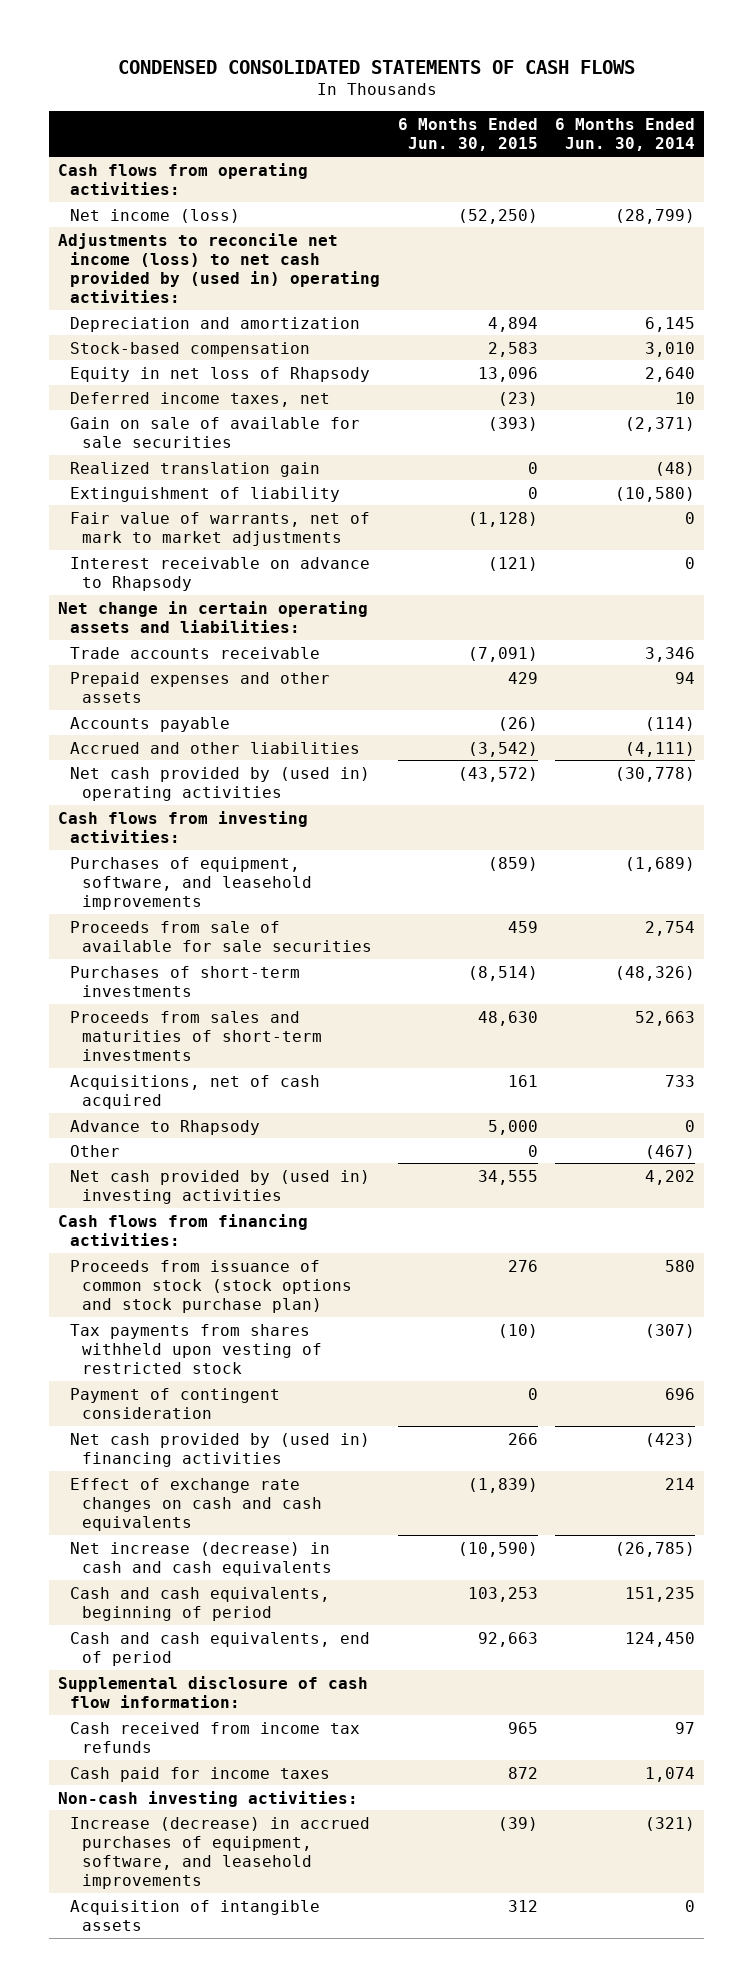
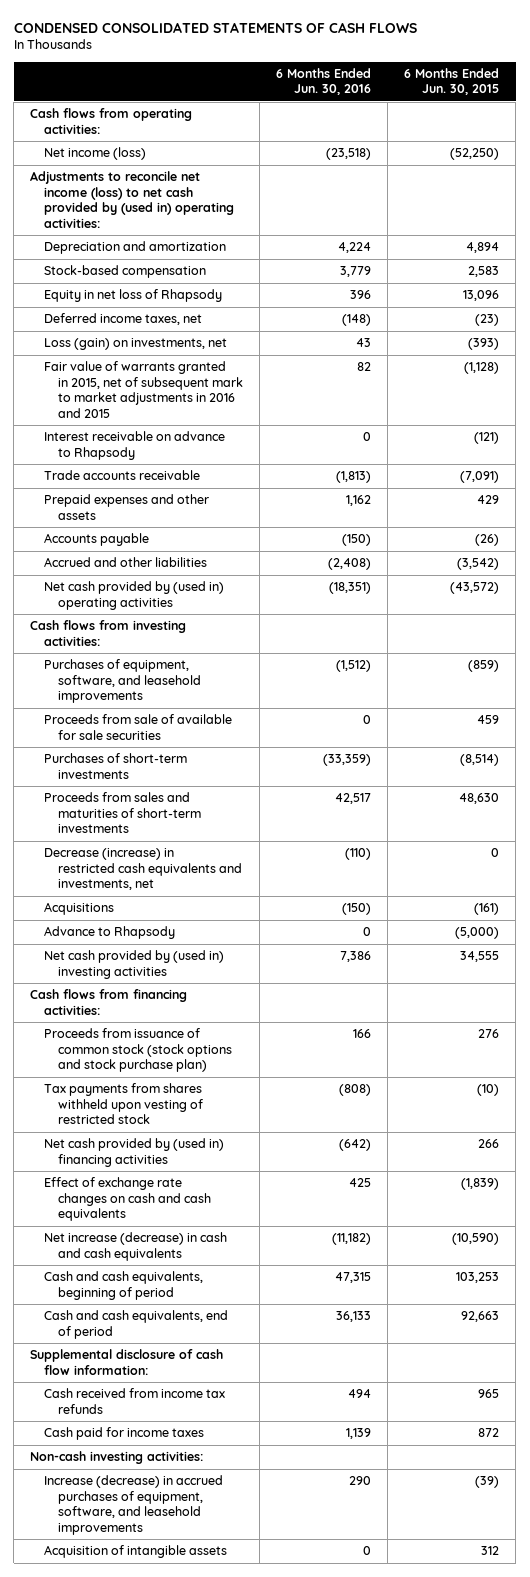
- | 6 Months Ended Jun. 30, 2015 | 6 Months Ended Jun. 30, 2014
+ | 6 Months Ended Jun. 30, 2016 | 6 Months Ended Jun. 30, 2015
- Gain on sale of available for sale securities | (393) | (2,371)
- Realized translation gain | 0 | (48)
- Extinguishment of liability | 0 | (10,580)
- Fair value of warrants, net of mark to market adjustments | (1,128) | 0
+ Loss (gain) on investments, net | 43 | (393)
+ Fair value of warrants granted in 2015, net of subsequent mark to market adjustments in 2016 and 2015 | 82 | (1,128)
- Net change in certain operating assets and liabilities:
- Acquisitions, net of cash acquired | 161 | 733
- Advance to Rhapsody | 5,000 | 0
- Other | 0 | (467)
+ Decrease (increase) in restricted cash equivalents and investments, net | (110) | 0
+ Acquisitions | (150) | (161)
+ Advance to Rhapsody | 0 | (5,000)
- Payment of contingent consideration | 0 | 696

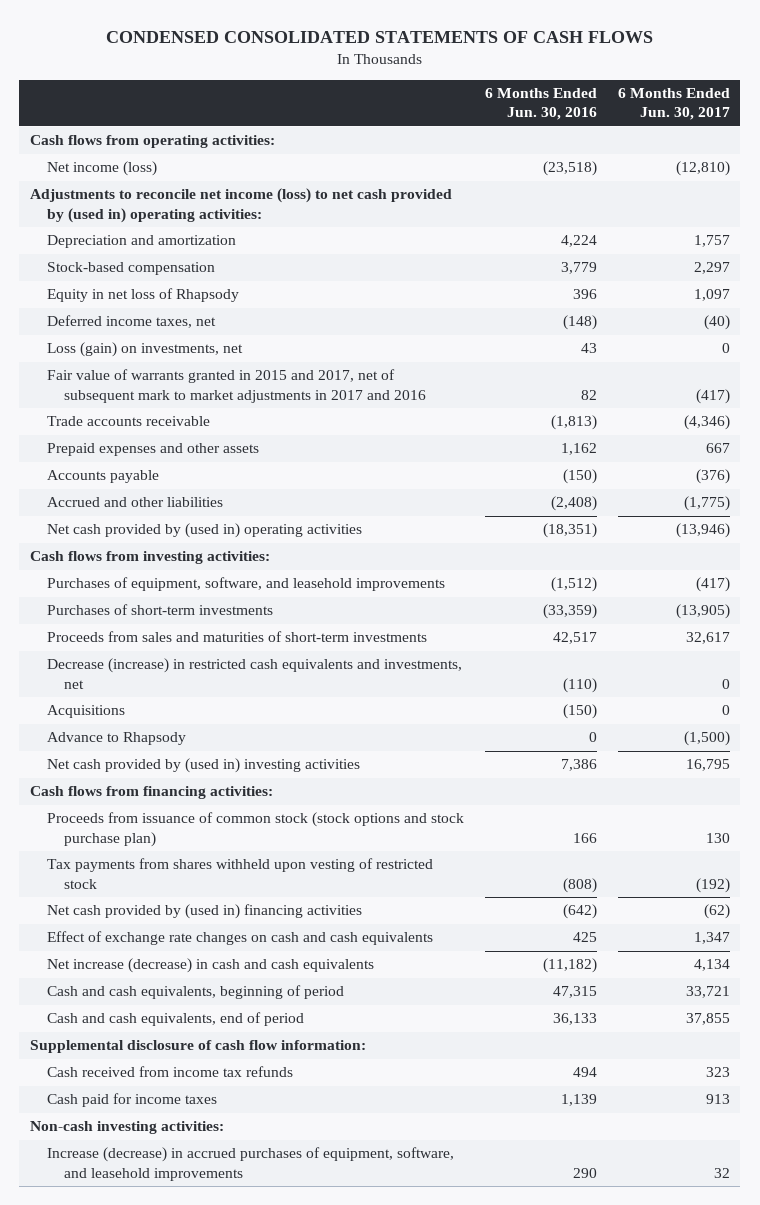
- | 6 Months Ended Jun. 30, 2016 | 6 Months Ended Jun. 30, 2015
+ | 6 Months Ended Jun. 30, 2016 | 6 Months Ended Jun. 30, 2017
- Fair value of warrants granted in 2015, net of subsequent mark to market adjustments in 2016 and 2015 | 82 | (1,128)
- Interest receivable on advance to Rhapsody | 0 | (121)
+ Fair value of warrants granted in 2015 and 2017, net of subsequent mark to market adjustments in 2017 and 2016 | 82 | (417)
- Proceeds from sale of available for sale securities | 0 | 459
- Acquisition of intangible assets | 0 | 312

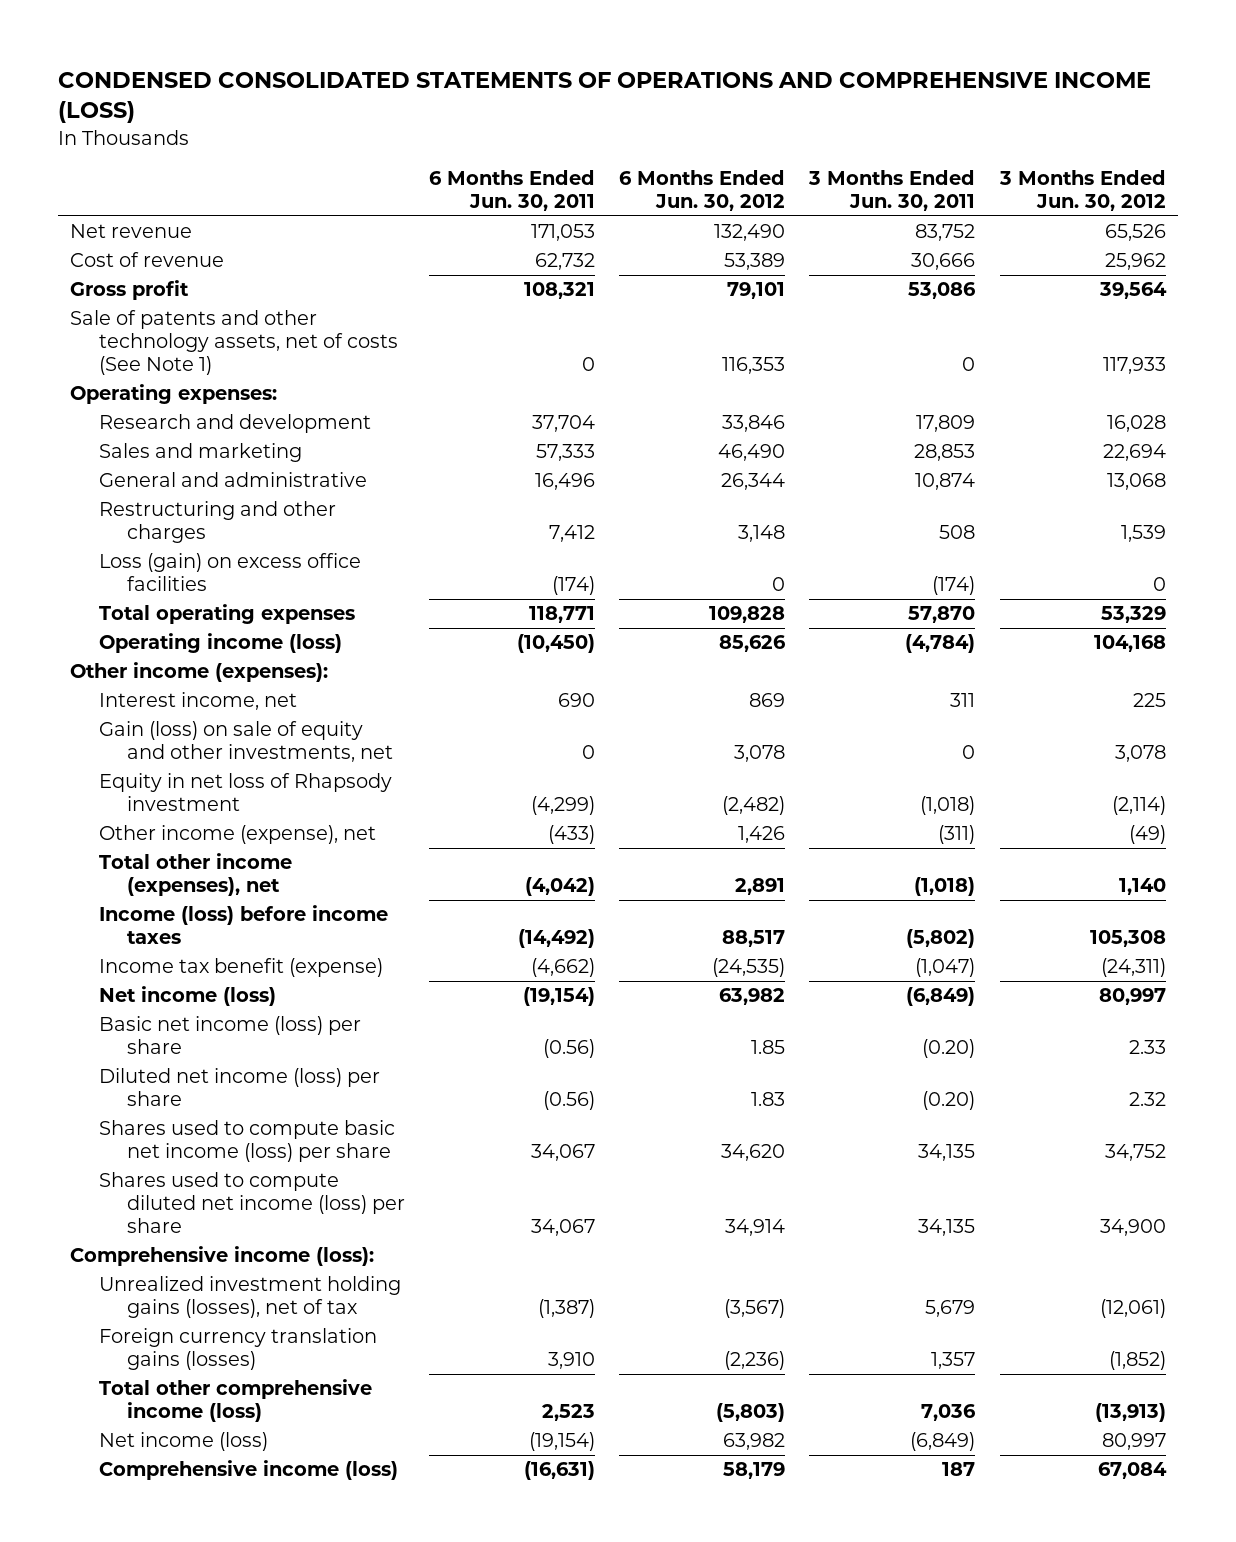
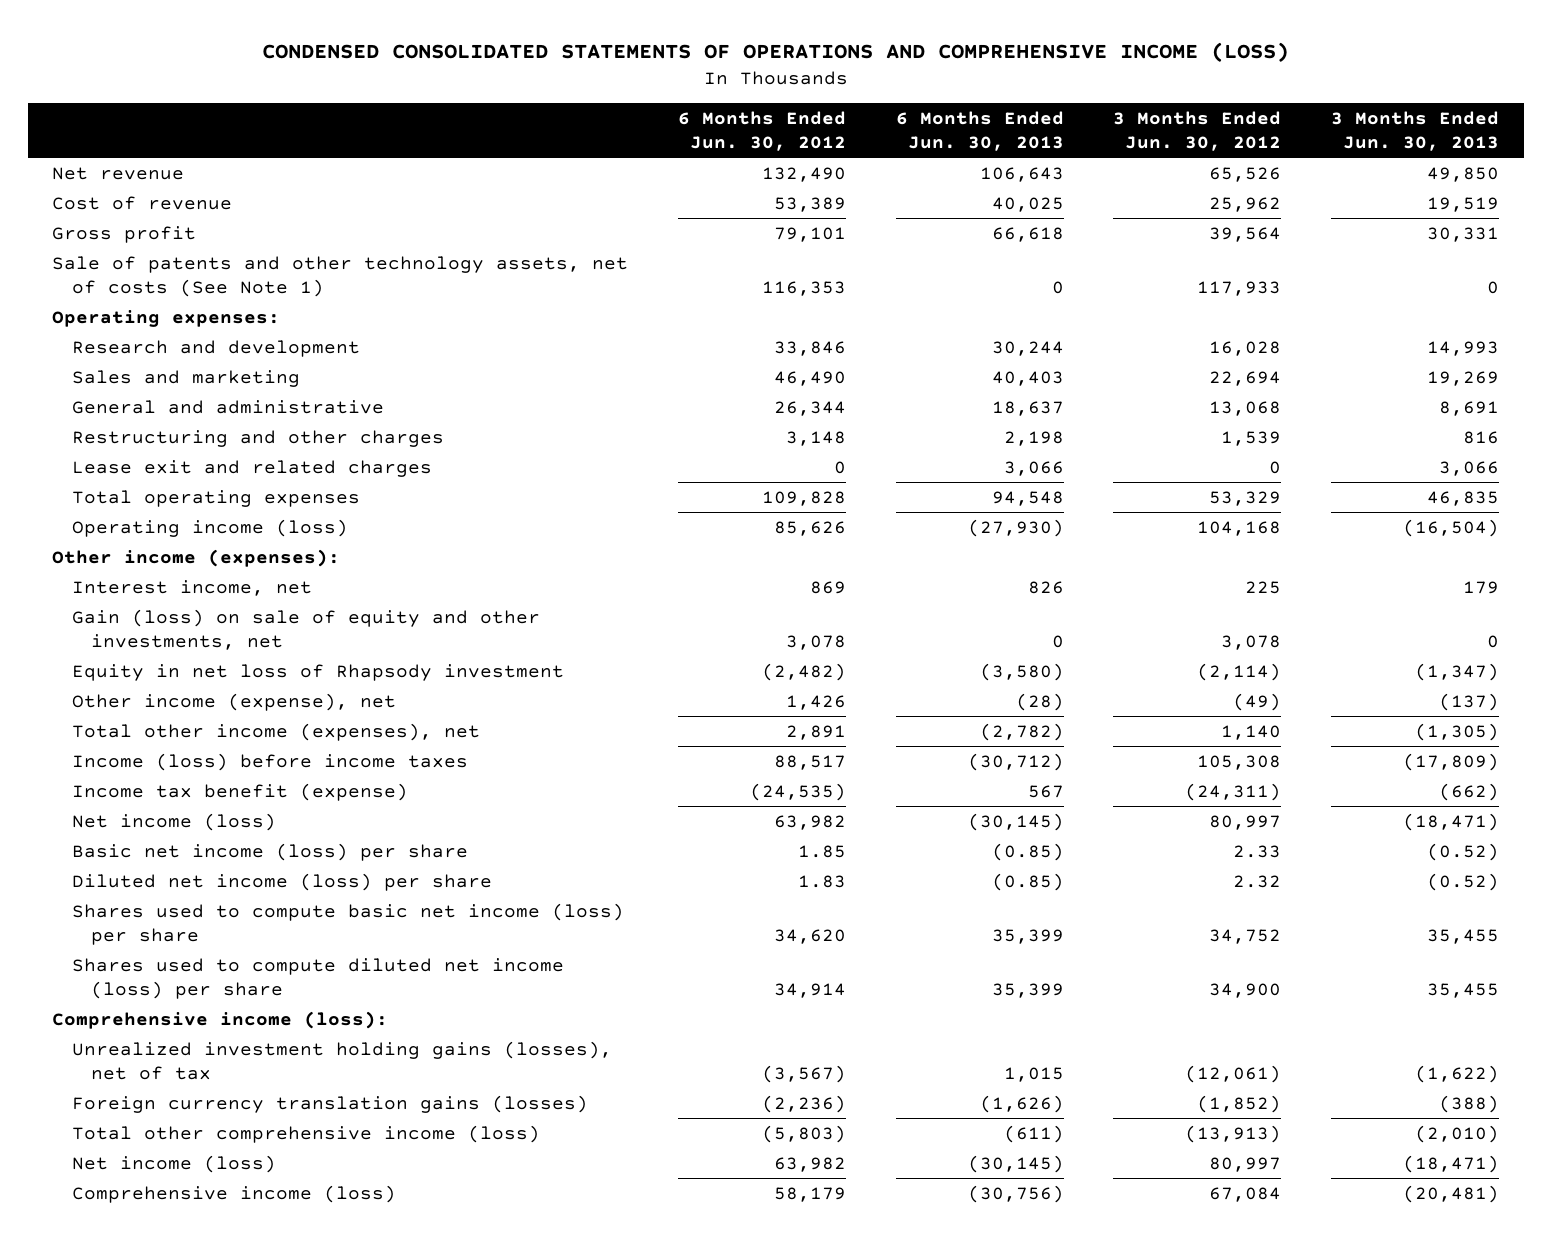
- | 6 Months Ended Jun. 30, 2011 | 6 Months Ended Jun. 30, 2012 | 3 Months Ended Jun. 30, 2011 | 3 Months Ended Jun. 30, 2012
+ | 6 Months Ended Jun. 30, 2012 | 6 Months Ended Jun. 30, 2013 | 3 Months Ended Jun. 30, 2012 | 3 Months Ended Jun. 30, 2013
- Loss (gain) on excess office facilities | (174) | 0 | (174) | 0
+ Lease exit and related charges | 0 | 3,066 | 0 | 3,066

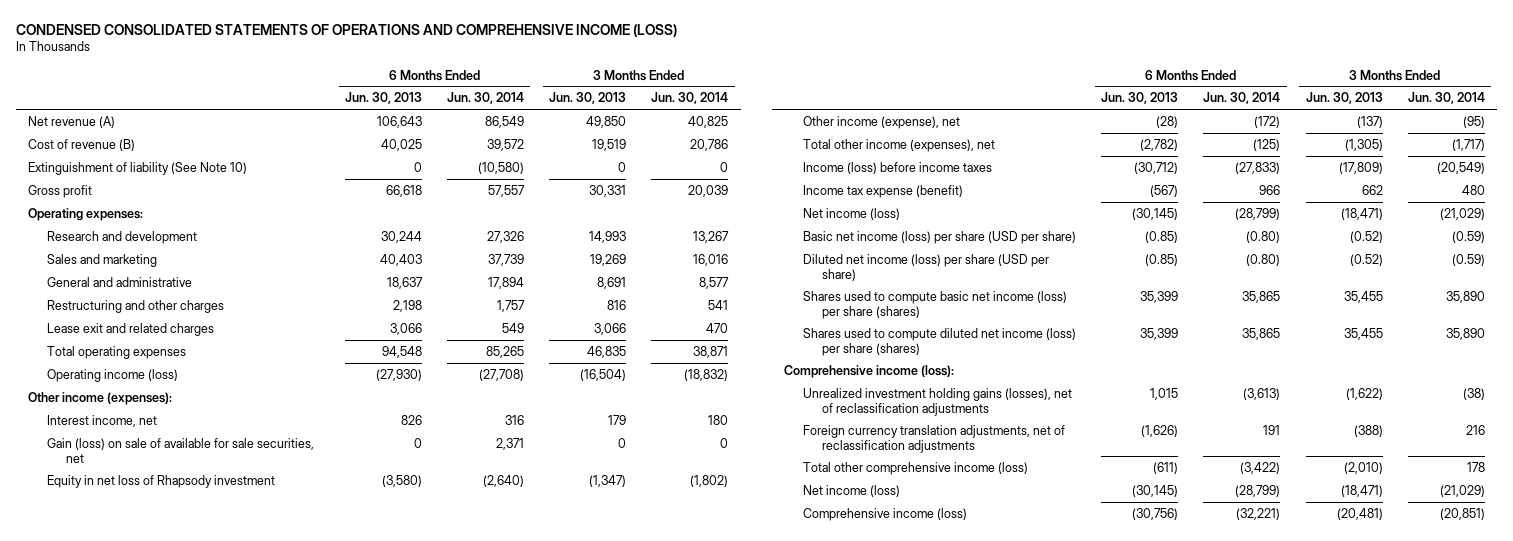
- | 6 Months Ended Jun. 30, 2012 | 6 Months Ended Jun. 30, 2013 | 3 Months Ended Jun. 30, 2012 | 3 Months Ended Jun. 30, 2013
+ | 6 Months Ended Jun. 30, 2013 | 6 Months Ended Jun. 30, 2014 | 3 Months Ended Jun. 30, 2013 | 3 Months Ended Jun. 30, 2014
- Net revenue | 132,490 | 106,643 | 65,526 | 49,850
- Cost of revenue | 53,389 | 40,025 | 25,962 | 19,519
+ Net revenue (A) | 106,643 | 86,549 | 49,850 | 40,825
+ Cost of revenue (B) | 40,025 | 39,572 | 19,519 | 20,786
+ Extinguishment of liability (See Note 10) | 0 | (10,580) | 0 | 0
- Sale of patents and other technology assets, net of costs (See Note 1) | 116,353 | 0 | 117,933 | 0
- Gain (loss) on sale of equity and other investments, net | 3,078 | 0 | 3,078 | 0
+ Gain (loss) on sale of available for sale securities, net | 0 | 2,371 | 0 | 0
- Income tax benefit (expense) | (24,535) | 567 | (24,311) | (662)
+ Income tax expense (benefit) | (567) | 966 | 662 | 480
- Basic net income (loss) per share | 1.85 | (0.85) | 2.33 | (0.52)
- Diluted net income (loss) per share | 1.83 | (0.85) | 2.32 | (0.52)
- Shares used to compute basic net income (loss) per share | 34,620 | 35,399 | 34,752 | 35,455
- Shares used to compute diluted net income (loss) per share | 34,914 | 35,399 | 34,900 | 35,455
+ Basic net income (loss) per share (USD per share) | (0.85) | (0.80) | (0.52) | (0.59)
+ Diluted net income (loss) per share (USD per share) | (0.85) | (0.80) | (0.52) | (0.59)
+ Shares used to compute basic net income (loss) per share (shares) | 35,399 | 35,865 | 35,455 | 35,890
+ Shares used to compute diluted net income (loss) per share (shares) | 35,399 | 35,865 | 35,455 | 35,890
- Unrealized investment holding gains (losses), net of tax | (3,567) | 1,015 | (12,061) | (1,622)
- Foreign currency translation gains (losses) | (2,236) | (1,626) | (1,852) | (388)
+ Unrealized investment holding gains (losses), net of reclassification adjustments | 1,015 | (3,613) | (1,622) | (38)
+ Foreign currency translation adjustments, net of reclassification adjustments | (1,626) | 191 | (388) | 216

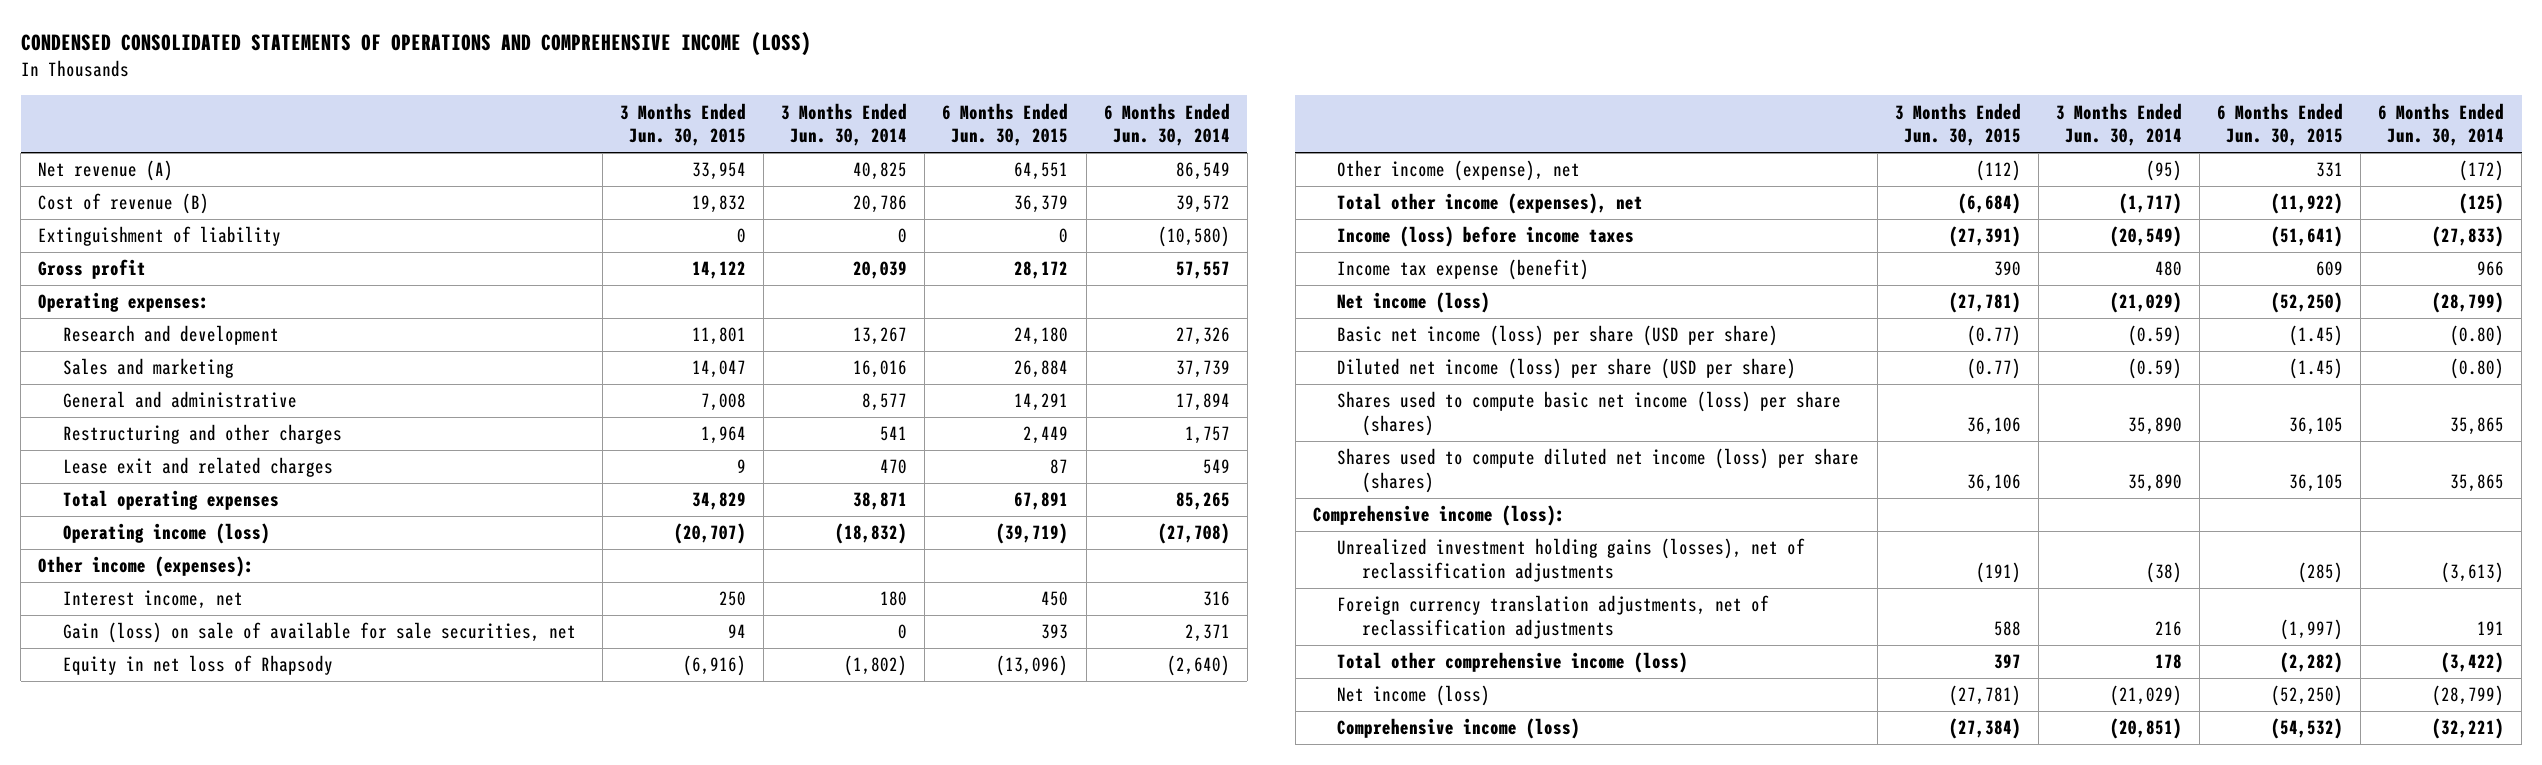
- | 6 Months Ended Jun. 30, 2013 | 6 Months Ended Jun. 30, 2014 | 3 Months Ended Jun. 30, 2013 | 3 Months Ended Jun. 30, 2014
+ | 3 Months Ended Jun. 30, 2015 | 3 Months Ended Jun. 30, 2014 | 6 Months Ended Jun. 30, 2015 | 6 Months Ended Jun. 30, 2014
- Extinguishment of liability (See Note 10) | 0 | (10,580) | 0 | 0
+ Extinguishment of liability | 0 | 0 | 0 | (10,580)
- Equity in net loss of Rhapsody investment | (3,580) | (2,640) | (1,347) | (1,802)
+ Equity in net loss of Rhapsody | (6,916) | (1,802) | (13,096) | (2,640)

